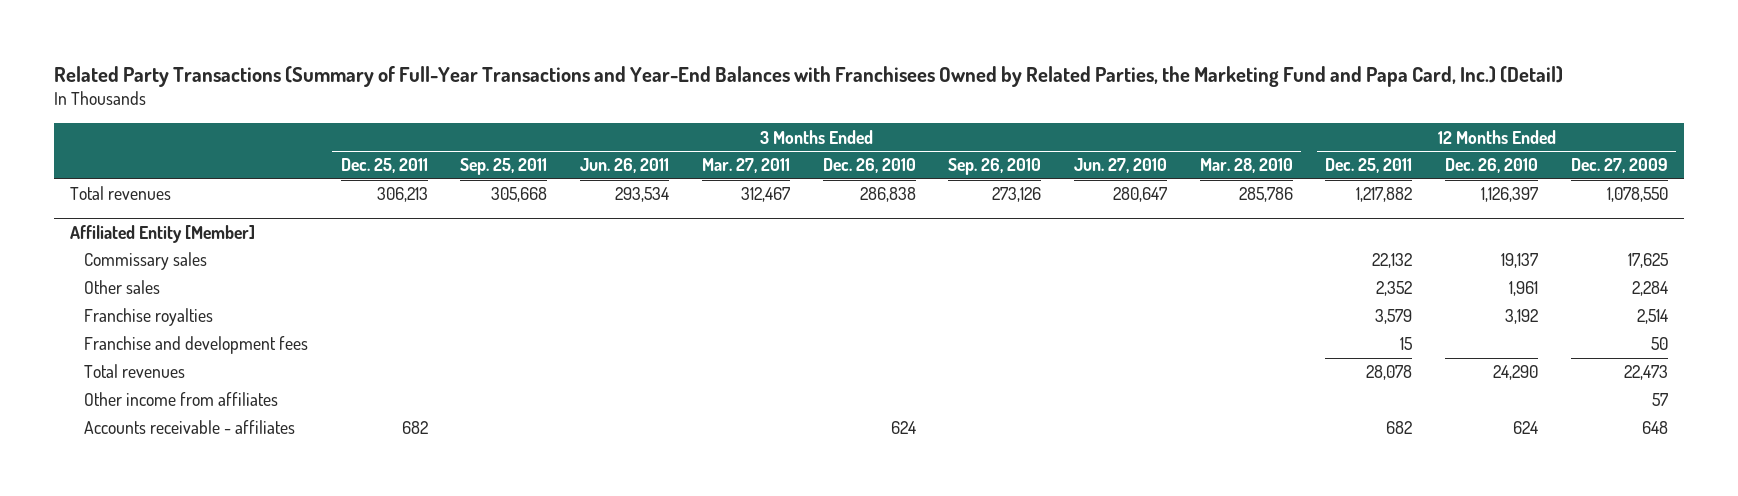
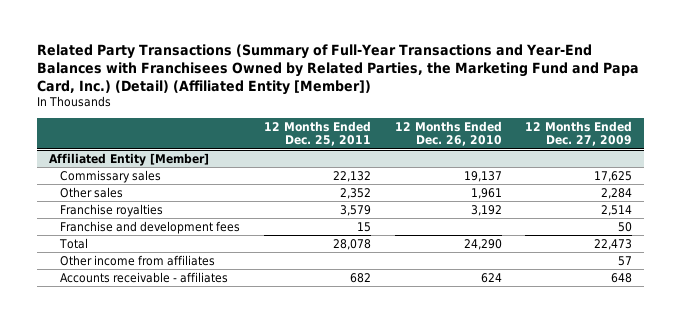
- Related Party Transactions (Summary of Full-Year Transactions and Year-End Balances with Franchisees Owned by Related Parties, the Marketing Fund and Papa Card, Inc.) (Detail)
+ Related Party Transactions (Summary of Full-Year Transactions and Year-End Balances with Franchisees Owned by Related Parties, the Marketing Fund and Papa Card, Inc.) (Detail) (Affiliated Entity [Member])
- | 3 Months Ended Dec. 25, 2011 | 3 Months Ended Sep. 25, 2011 | 3 Months Ended Jun. 26, 2011 | 3 Months Ended Mar. 27, 2011 | 3 Months Ended Dec. 26, 2010 | 3 Months Ended Sep. 26, 2010 | 3 Months Ended Jun. 27, 2010 | 3 Months Ended Mar. 28, 2010 | 12 Months Ended Dec. 25, 2011 | 12 Months Ended Dec. 26, 2010 | 12 Months Ended Dec. 27, 2009
+ | 12 Months Ended Dec. 25, 2011 | 12 Months Ended Dec. 26, 2010 | 12 Months Ended Dec. 27, 2009
- Total revenues | 306,213 | 305,668 | 293,534 | 312,467 | 286,838 | 273,126 | 280,647 | 285,786 | 1,217,882 | 1,126,397 | 1,078,550
@ Affiliated Entity [Member]
- Total revenues | | | | | | | | | 28,078 | 24,290 | 22,473
+ Total | 28,078 | 24,290 | 22,473

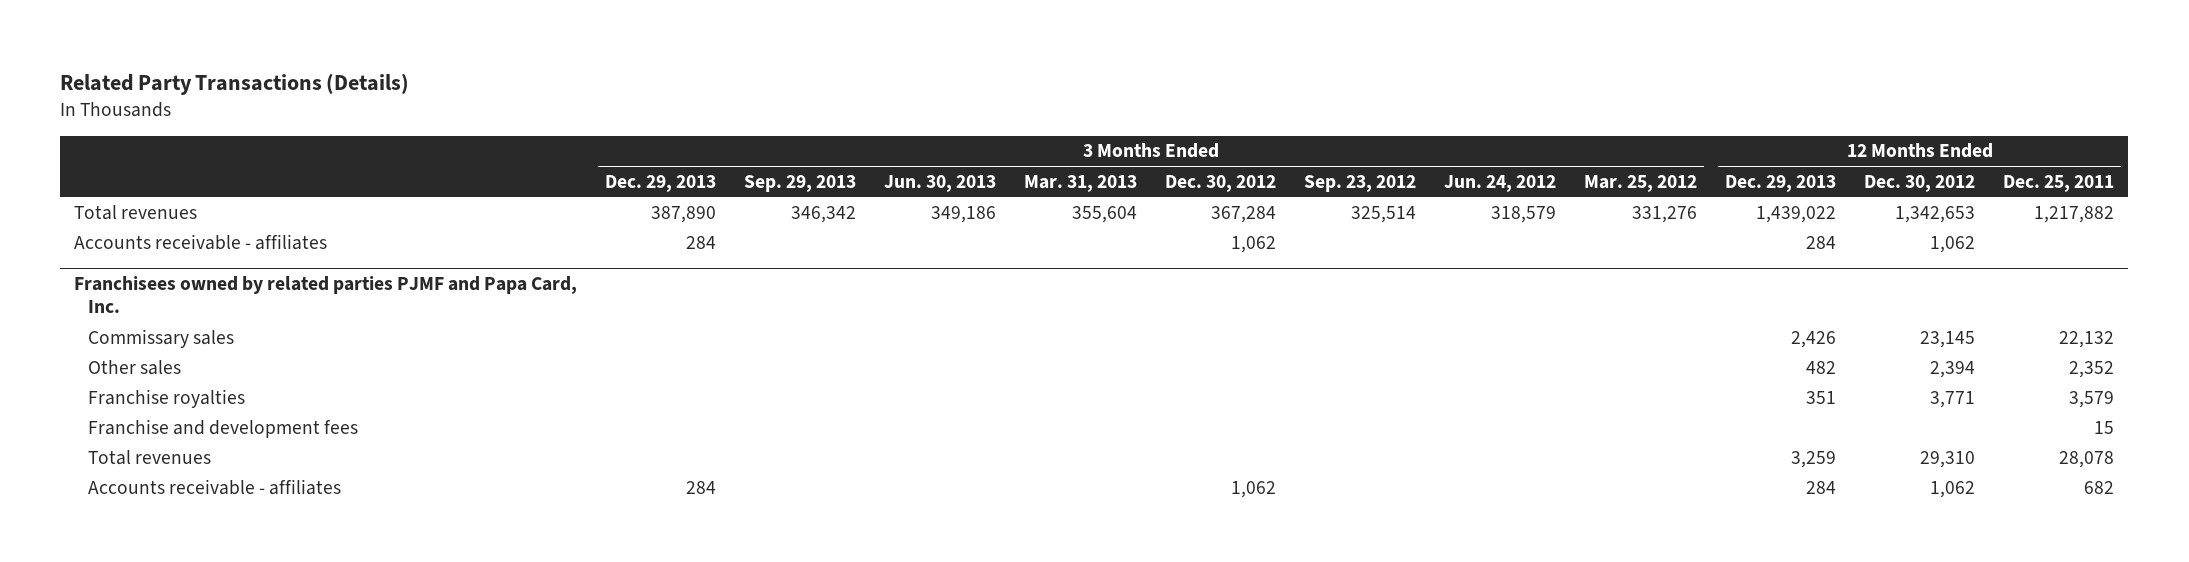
- Related Party Transactions (Summary of Full-Year Transactions and Year-End Balances with Franchisees Owned by Related Parties, the Marketing Fund and Papa Card, Inc.) (Detail) (Affiliated Entity [Member])
+ Related Party Transactions (Details)
- | 12 Months Ended Dec. 25, 2011 | 12 Months Ended Dec. 26, 2010 | 12 Months Ended Dec. 27, 2009
+ | 3 Months Ended Dec. 29, 2013 | 3 Months Ended Sep. 29, 2013 | 3 Months Ended Jun. 30, 2013 | 3 Months Ended Mar. 31, 2013 | 3 Months Ended Dec. 30, 2012 | 3 Months Ended Sep. 23, 2012 | 3 Months Ended Jun. 24, 2012 | 3 Months Ended Mar. 25, 2012 | 12 Months Ended Dec. 29, 2013 | 12 Months Ended Dec. 30, 2012 | 12 Months Ended Dec. 25, 2011
- Affiliated Entity [Member]
+ Total revenues | 387,890 | 346,342 | 349,186 | 355,604 | 367,284 | 325,514 | 318,579 | 331,276 | 1,439,022 | 1,342,653 | 1,217,882
+ Accounts receivable - affiliates | 284 | | | | 1,062 | | | | 284 | 1,062 |
+ Franchisees owned by related parties PJMF and Papa Card, Inc.
- Total | 28,078 | 24,290 | 22,473
- Other income from affiliates | | | 57
+ Total revenues | | | | | | | | | 3,259 | 29,310 | 28,078

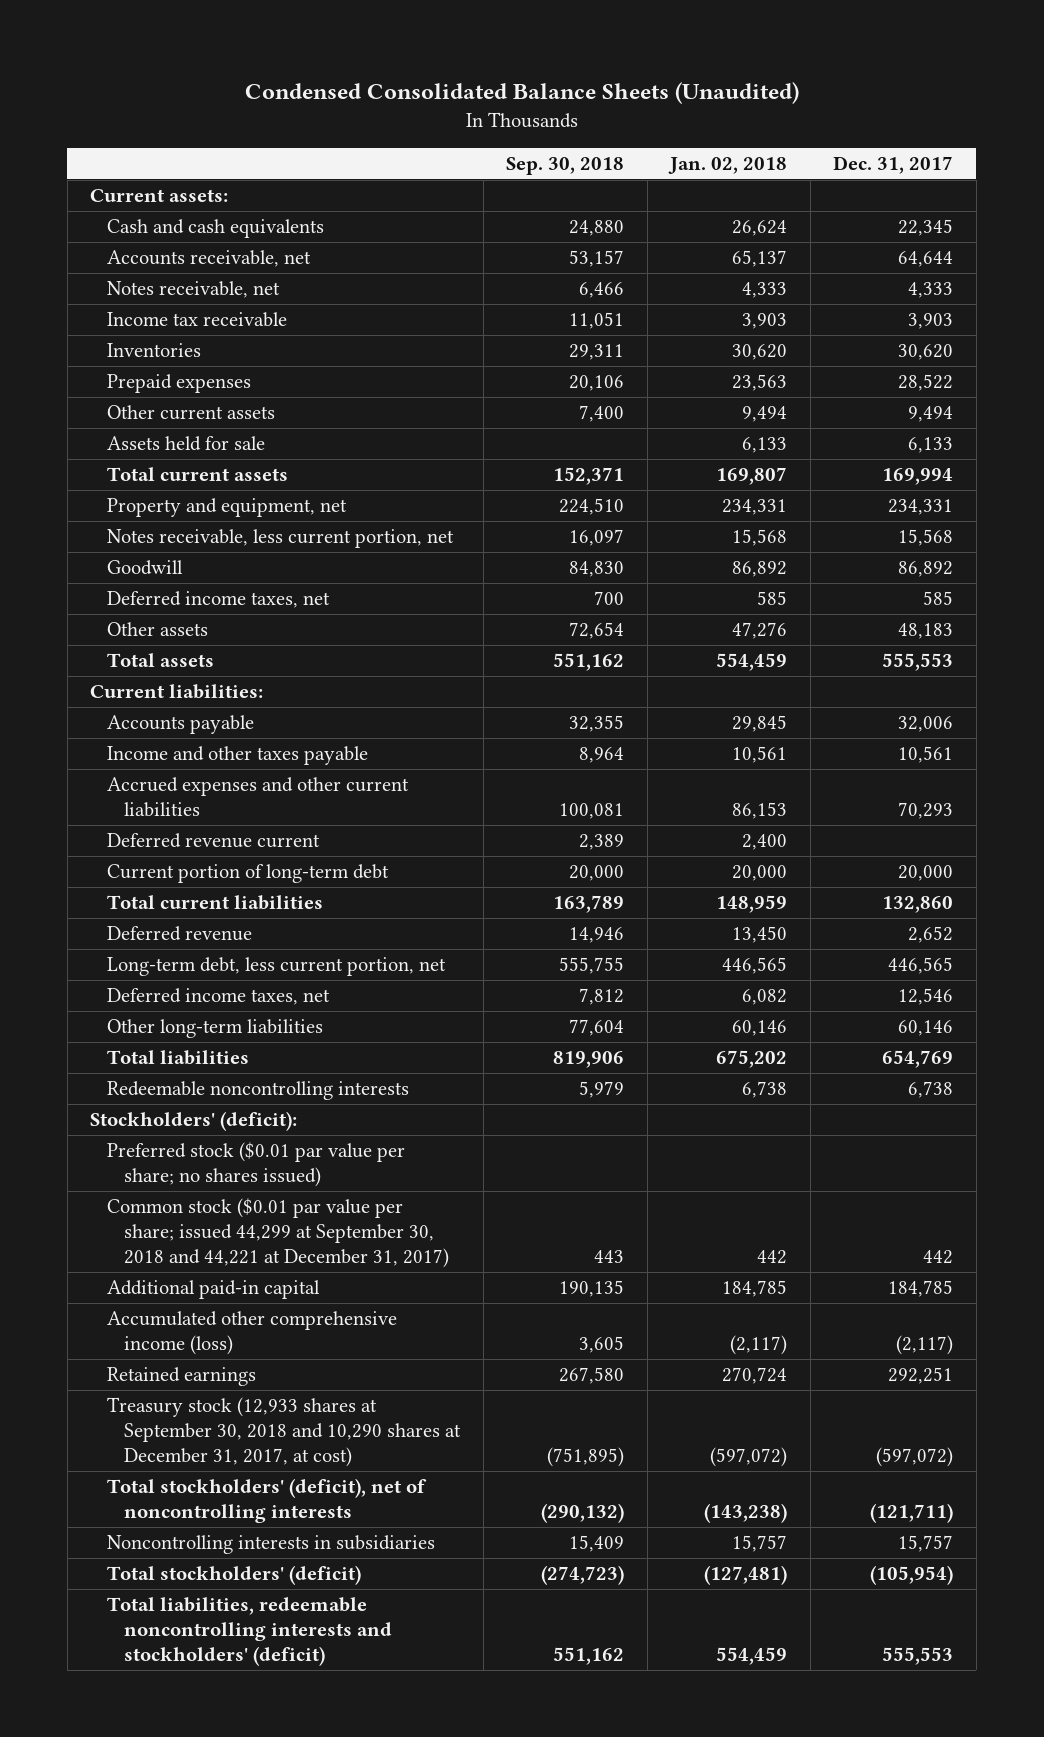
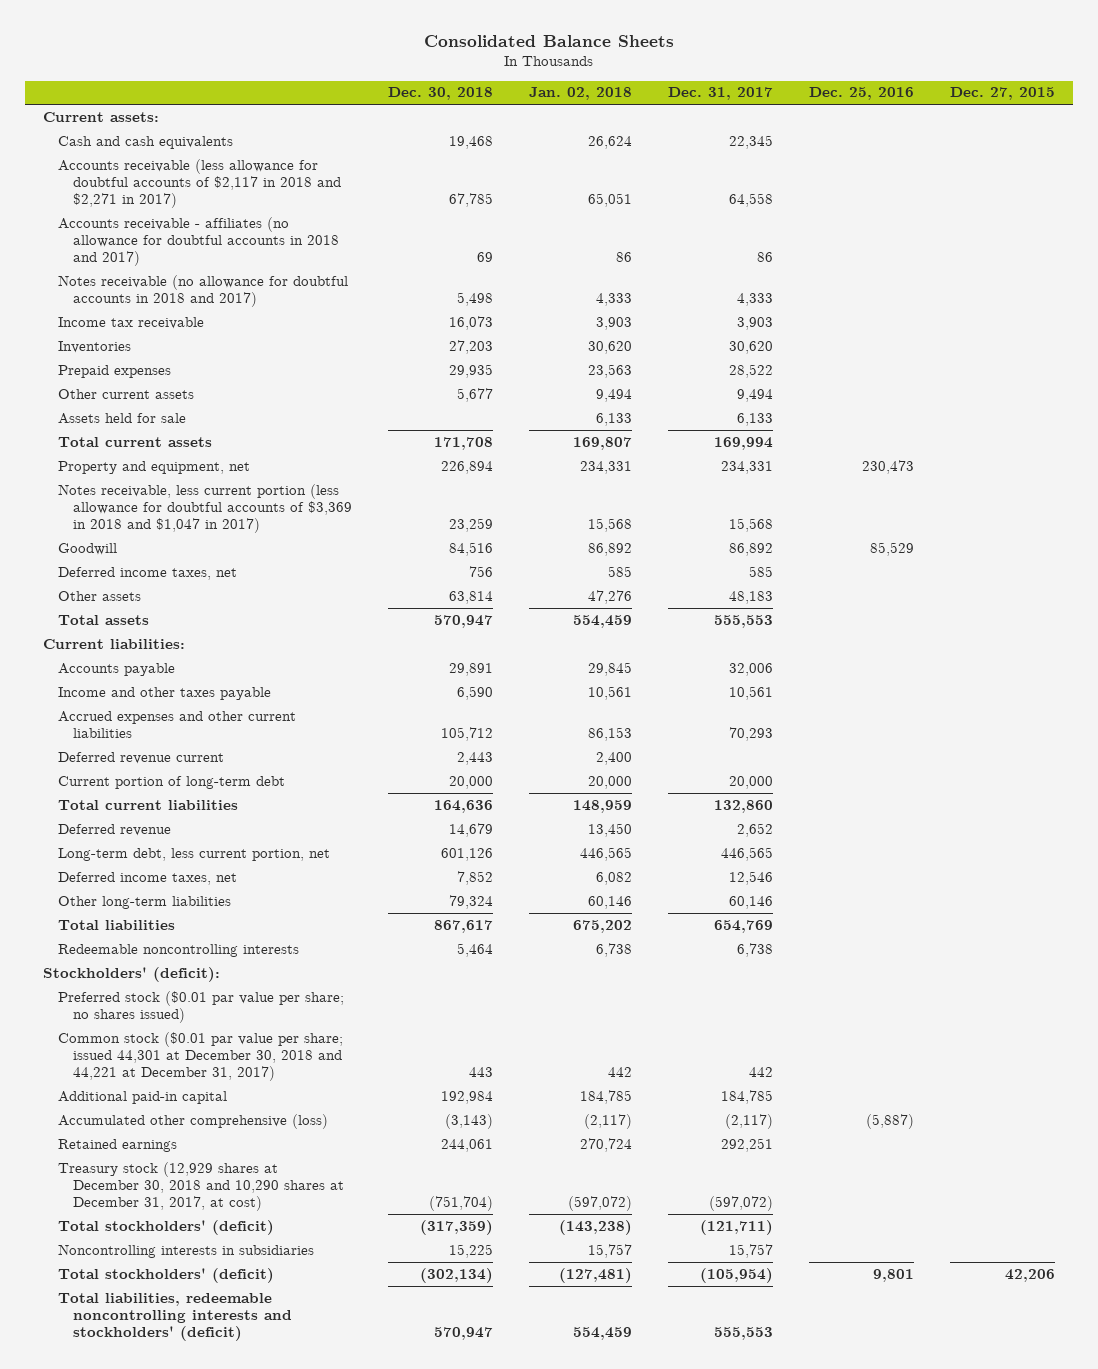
- Condensed Consolidated Balance Sheets (Unaudited)
+ Consolidated Balance Sheets
- | Sep. 30, 2018 | Jan. 02, 2018 | Dec. 31, 2017
+ | Dec. 30, 2018 | Jan. 02, 2018 | Dec. 31, 2017 | Dec. 25, 2016 | Dec. 27, 2015
- Accounts receivable, net | 53,157 | 65,137 | 64,644
- Notes receivable, net | 6,466 | 4,333 | 4,333
+ Accounts receivable (less allowance for doubtful accounts of $2,117 in 2018 and $2,271 in 2017) | 67,785 | 65,051 | 64,558 | |
+ Accounts receivable - affiliates (no allowance for doubtful accounts in 2018 and 2017) | 69 | 86 | 86 | |
+ Notes receivable (no allowance for doubtful accounts in 2018 and 2017) | 5,498 | 4,333 | 4,333 | |
- Notes receivable, less current portion, net | 16,097 | 15,568 | 15,568
+ Notes receivable, less current portion (less allowance for doubtful accounts of $3,369 in 2018 and $1,047 in 2017) | 23,259 | 15,568 | 15,568 | |
- Common stock ($0.01 par value per share; issued 44,299 at September 30, 2018 and 44,221 at December 31, 2017) | 443 | 442 | 442
+ Common stock ($0.01 par value per share; issued 44,301 at December 30, 2018 and 44,221 at December 31, 2017) | 443 | 442 | 442 | |
- Accumulated other comprehensive income (loss) | 3,605 | (2,117) | (2,117)
+ Accumulated other comprehensive (loss) | (3,143) | (2,117) | (2,117) | (5,887) |
- Treasury stock (12,933 shares at September 30, 2018 and 10,290 shares at December 31, 2017, at cost) | (751,895) | (597,072) | (597,072)
- Total stockholders' (deficit), net of noncontrolling interests | (290,132) | (143,238) | (121,711)
+ Treasury stock (12,929 shares at December 30, 2018 and 10,290 shares at December 31, 2017, at cost) | (751,704) | (597,072) | (597,072) | |
+ Total stockholders' (deficit) | (317,359) | (143,238) | (121,711) | |

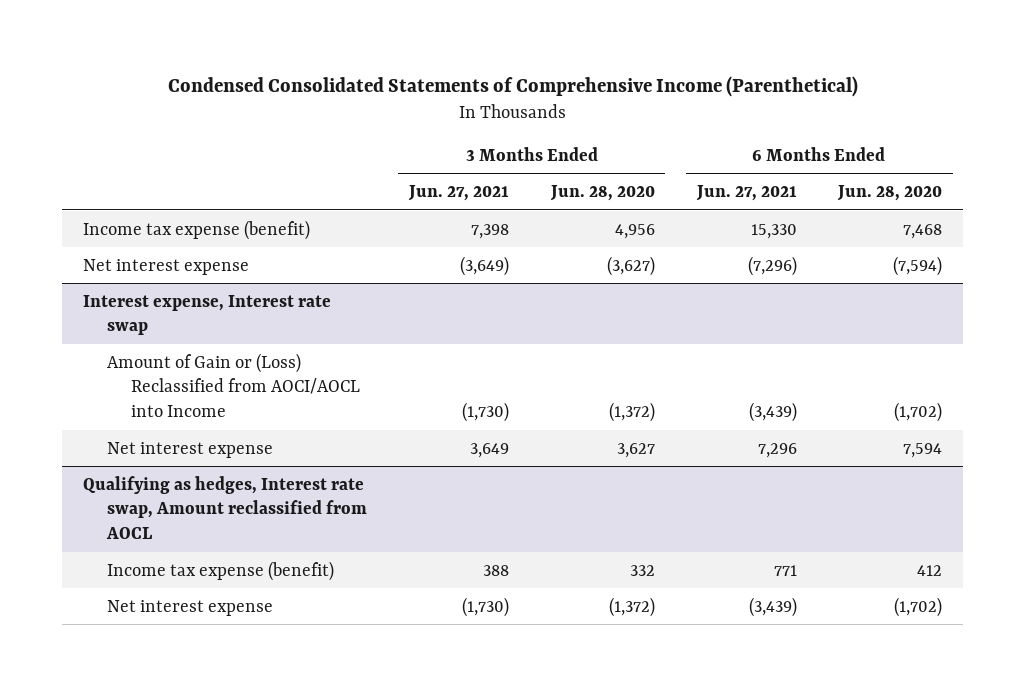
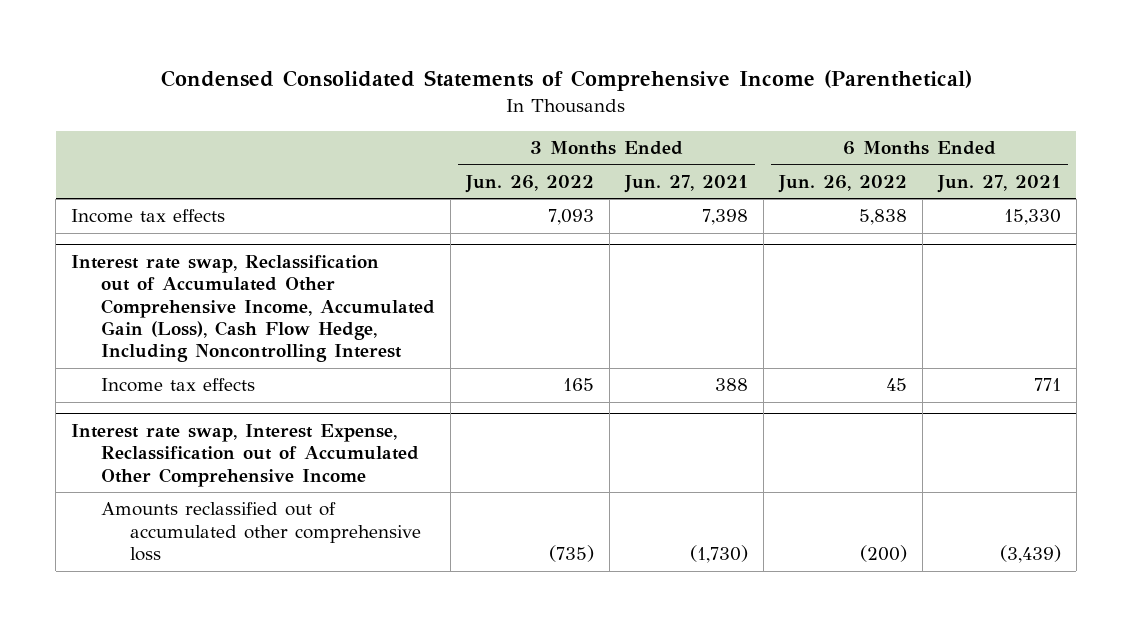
- | 3 Months Ended Jun. 27, 2021 | 3 Months Ended Jun. 28, 2020 | 6 Months Ended Jun. 27, 2021 | 6 Months Ended Jun. 28, 2020
+ | 3 Months Ended Jun. 26, 2022 | 3 Months Ended Jun. 27, 2021 | 6 Months Ended Jun. 26, 2022 | 6 Months Ended Jun. 27, 2021
- Income tax expense (benefit) | 7,398 | 4,956 | 15,330 | 7,468
- Net interest expense | (3,649) | (3,627) | (7,296) | (7,594)
- Interest expense, Interest rate swap
- Amount of Gain or (Loss) Reclassified from AOCI/AOCL into Income | (1,730) | (1,372) | (3,439) | (1,702)
- Net interest expense | 3,649 | 3,627 | 7,296 | 7,594
- Qualifying as hedges, Interest rate swap, Amount reclassified from AOCL
- Income tax expense (benefit) | 388 | 332 | 771 | 412
- Net interest expense | (1,730) | (1,372) | (3,439) | (1,702)
+ Income tax effects | 7,093 | 7,398 | 5,838 | 15,330
+ Interest rate swap, Reclassification out of Accumulated Other Comprehensive Income, Accumulated Gain (Loss), Cash Flow Hedge, Including Noncontrolling Interest
+ Income tax effects | 165 | 388 | 45 | 771
+ Interest rate swap, Interest Expense, Reclassification out of Accumulated Other Comprehensive Income
+ Amounts reclassified out of accumulated other comprehensive loss | (735) | (1,730) | (200) | (3,439)

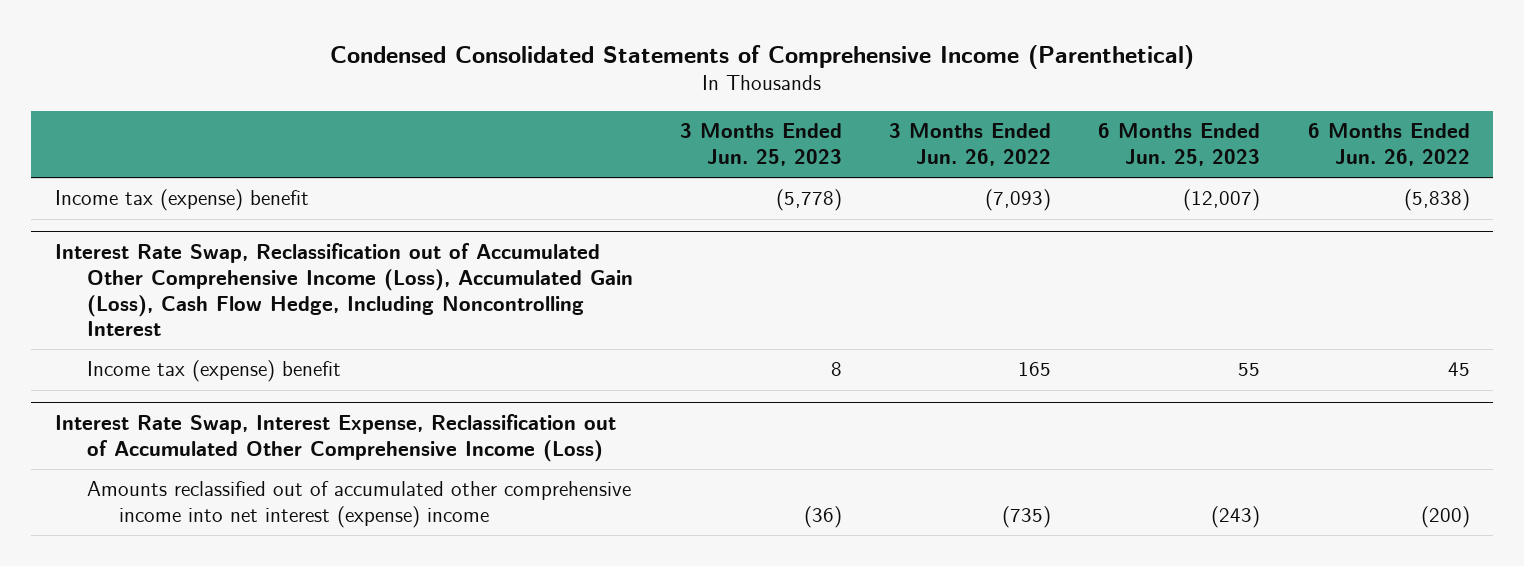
- | 3 Months Ended Jun. 26, 2022 | 3 Months Ended Jun. 27, 2021 | 6 Months Ended Jun. 26, 2022 | 6 Months Ended Jun. 27, 2021
+ | 3 Months Ended Jun. 25, 2023 | 3 Months Ended Jun. 26, 2022 | 6 Months Ended Jun. 25, 2023 | 6 Months Ended Jun. 26, 2022
- Income tax effects | 7,093 | 7,398 | 5,838 | 15,330
- Interest rate swap, Reclassification out of Accumulated Other Comprehensive Income, Accumulated Gain (Loss), Cash Flow Hedge, Including Noncontrolling Interest
- Income tax effects | 165 | 388 | 45 | 771
- Interest rate swap, Interest Expense, Reclassification out of Accumulated Other Comprehensive Income
- Amounts reclassified out of accumulated other comprehensive loss | (735) | (1,730) | (200) | (3,439)
+ Income tax (expense) benefit | (5,778) | (7,093) | (12,007) | (5,838)
+ Interest Rate Swap, Reclassification out of Accumulated Other Comprehensive Income (Loss), Accumulated Gain (Loss), Cash Flow Hedge, Including Noncontrolling Interest
+ Income tax (expense) benefit | 8 | 165 | 55 | 45
+ Interest Rate Swap, Interest Expense, Reclassification out of Accumulated Other Comprehensive Income (Loss)
+ Amounts reclassified out of accumulated other comprehensive income into net interest (expense) income | (36) | (735) | (243) | (200)

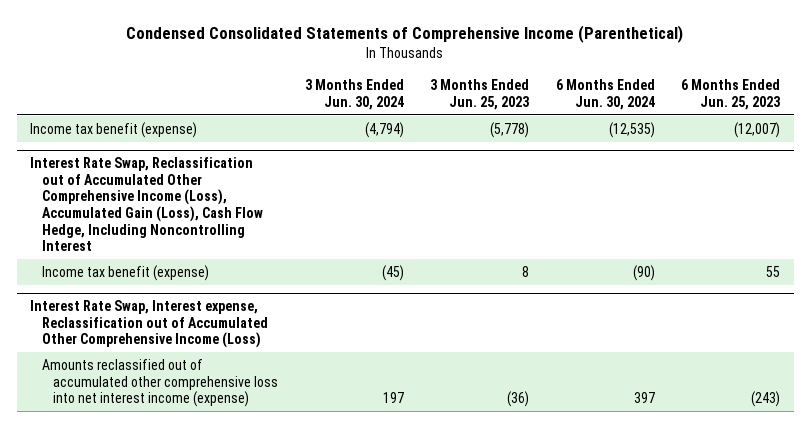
- | 3 Months Ended Jun. 25, 2023 | 3 Months Ended Jun. 26, 2022 | 6 Months Ended Jun. 25, 2023 | 6 Months Ended Jun. 26, 2022
+ | 3 Months Ended Jun. 30, 2024 | 3 Months Ended Jun. 25, 2023 | 6 Months Ended Jun. 30, 2024 | 6 Months Ended Jun. 25, 2023
- Income tax (expense) benefit | (5,778) | (7,093) | (12,007) | (5,838)
+ Income tax benefit (expense) | (4,794) | (5,778) | (12,535) | (12,007)
@ Interest Rate Swap, Reclassification out of Accumulated Other Comprehensive Income (Loss), Accumulated Gain (Loss), Cash Flow Hedge, Including Noncontrolling Interest
- Income tax (expense) benefit | 8 | 165 | 55 | 45
- Interest Rate Swap, Interest Expense, Reclassification out of Accumulated Other Comprehensive Income (Loss)
- Amounts reclassified out of accumulated other comprehensive income into net interest (expense) income | (36) | (735) | (243) | (200)
@ Interest Rate Swap, Reclassification out of Accumulated Other Comprehensive Income (Loss), Accumulated Gain (Loss), Cash Flow Hedge, Including Noncontrolling Interest
+ Income tax benefit (expense) | (45) | 8 | (90) | 55
+ Interest Rate Swap, Interest expense, Reclassification out of Accumulated Other Comprehensive Income (Loss)
+ Amounts reclassified out of accumulated other comprehensive loss into net interest income (expense) | 197 | (36) | 397 | (243)

